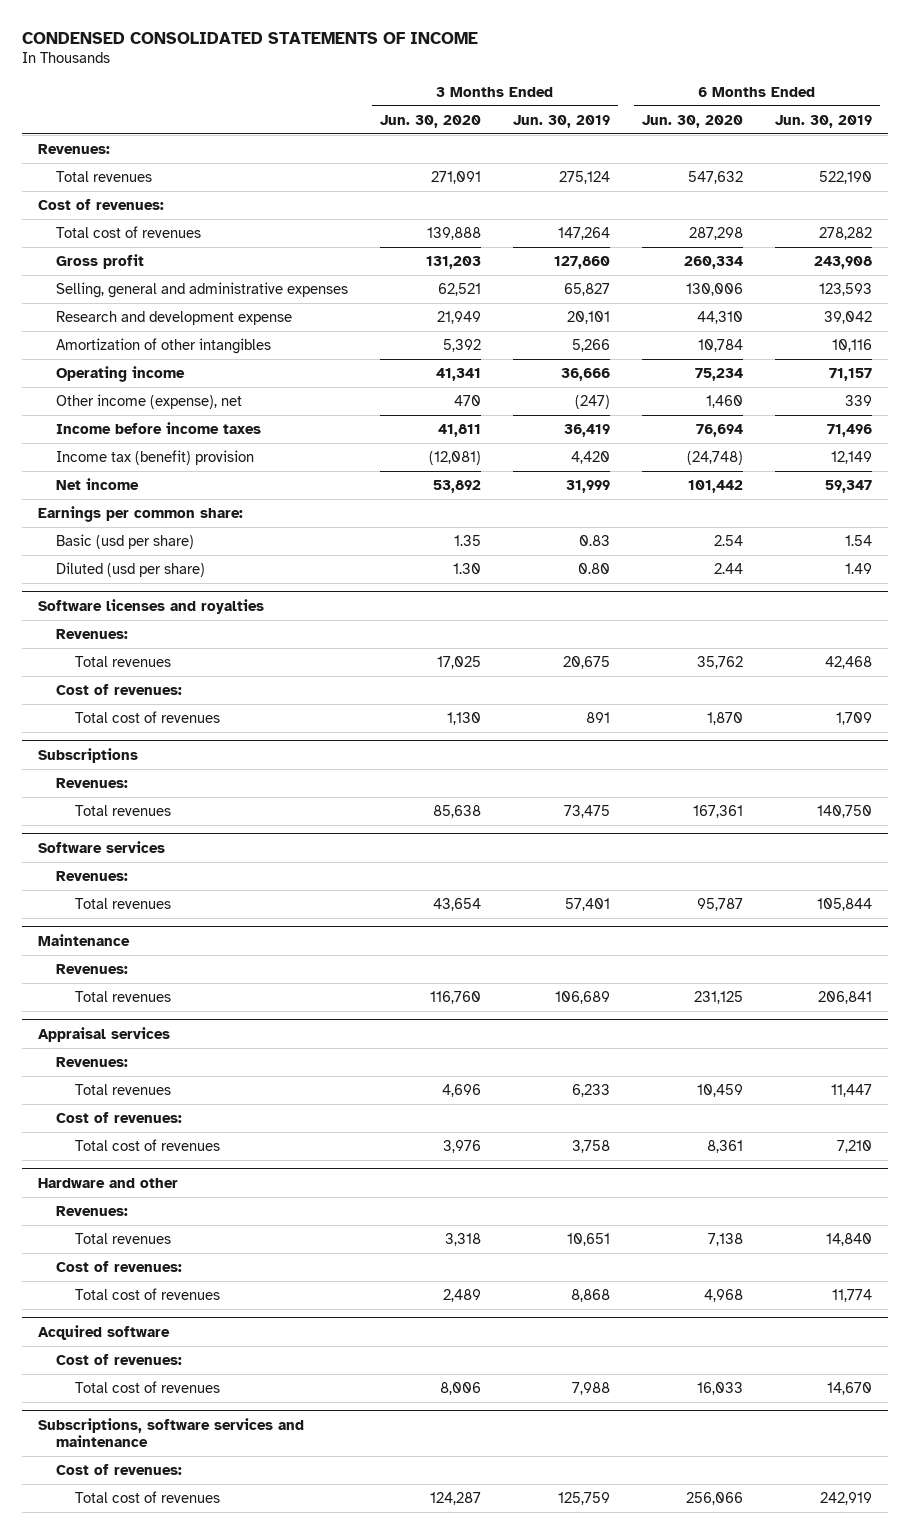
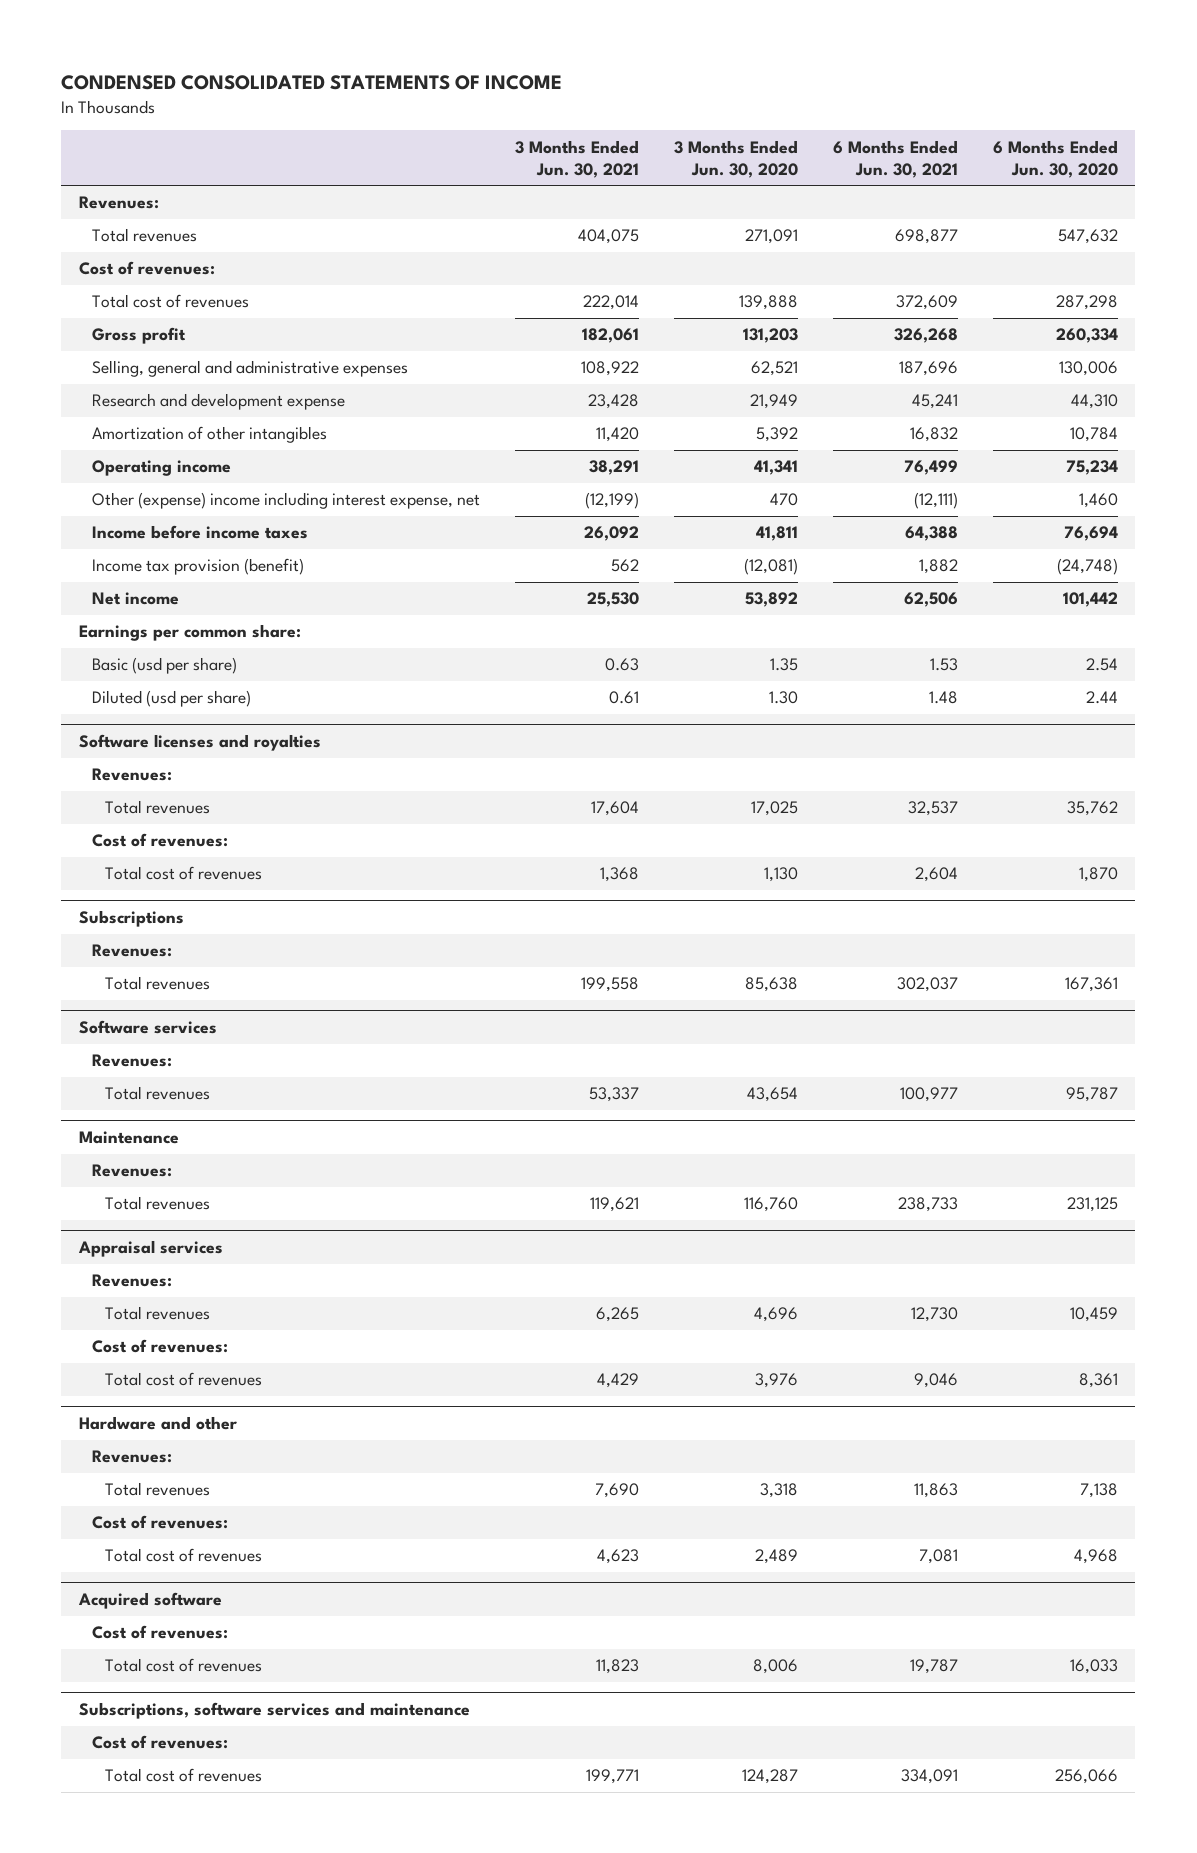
- | 3 Months Ended Jun. 30, 2020 | 3 Months Ended Jun. 30, 2019 | 6 Months Ended Jun. 30, 2020 | 6 Months Ended Jun. 30, 2019
+ | 3 Months Ended Jun. 30, 2021 | 3 Months Ended Jun. 30, 2020 | 6 Months Ended Jun. 30, 2021 | 6 Months Ended Jun. 30, 2020
- Other income (expense), net | 470 | (247) | 1,460 | 339
+ Other (expense) income including interest expense, net | (12,199) | 470 | (12,111) | 1,460
- Income tax (benefit) provision | (12,081) | 4,420 | (24,748) | 12,149
+ Income tax provision (benefit) | 562 | (12,081) | 1,882 | (24,748)

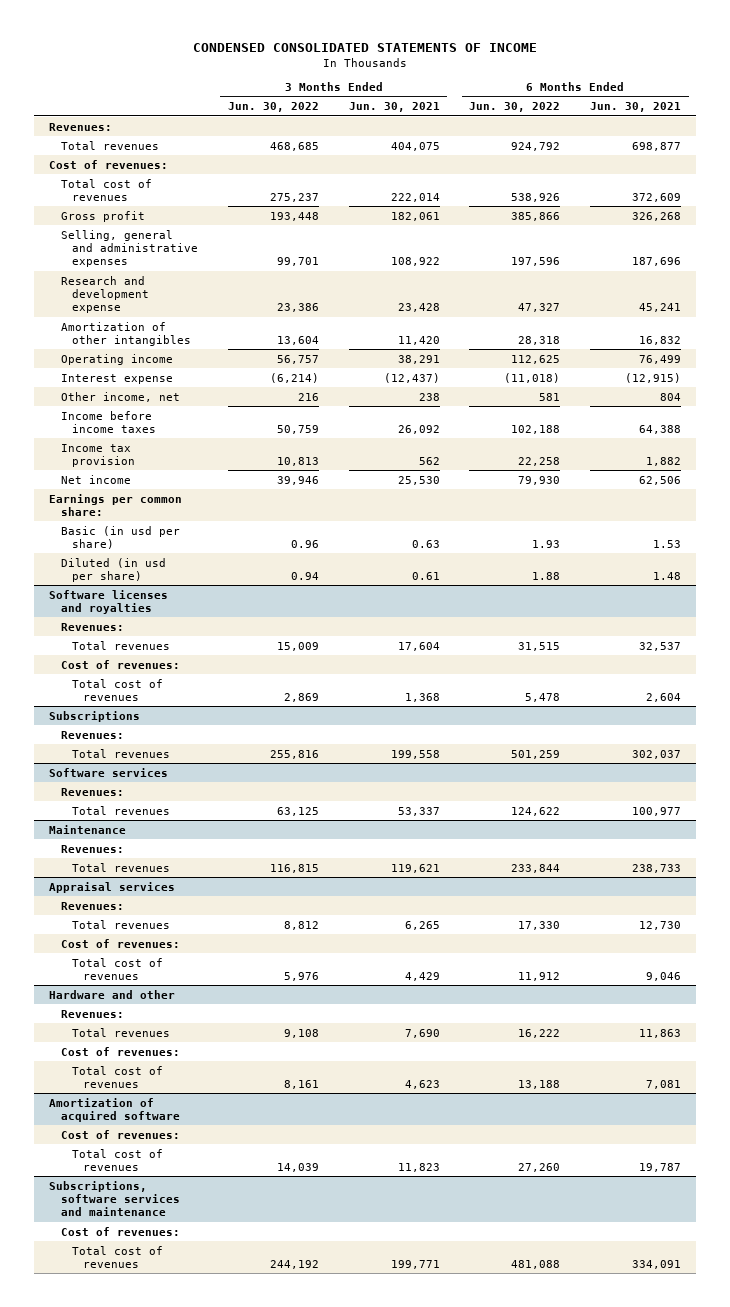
- | 3 Months Ended Jun. 30, 2021 | 3 Months Ended Jun. 30, 2020 | 6 Months Ended Jun. 30, 2021 | 6 Months Ended Jun. 30, 2020
+ | 3 Months Ended Jun. 30, 2022 | 3 Months Ended Jun. 30, 2021 | 6 Months Ended Jun. 30, 2022 | 6 Months Ended Jun. 30, 2021
- Other (expense) income including interest expense, net | (12,199) | 470 | (12,111) | 1,460
+ Interest expense | (6,214) | (12,437) | (11,018) | (12,915)
+ Other income, net | 216 | 238 | 581 | 804
- Income tax provision (benefit) | 562 | (12,081) | 1,882 | (24,748)
+ Income tax provision | 10,813 | 562 | 22,258 | 1,882
- Basic (usd per share) | 0.63 | 1.35 | 1.53 | 2.54
- Diluted (usd per share) | 0.61 | 1.30 | 1.48 | 2.44
+ Basic (in usd per share) | 0.96 | 0.63 | 1.93 | 1.53
+ Diluted (in usd per share) | 0.94 | 0.61 | 1.88 | 1.48
- Acquired software
+ Amortization of acquired software

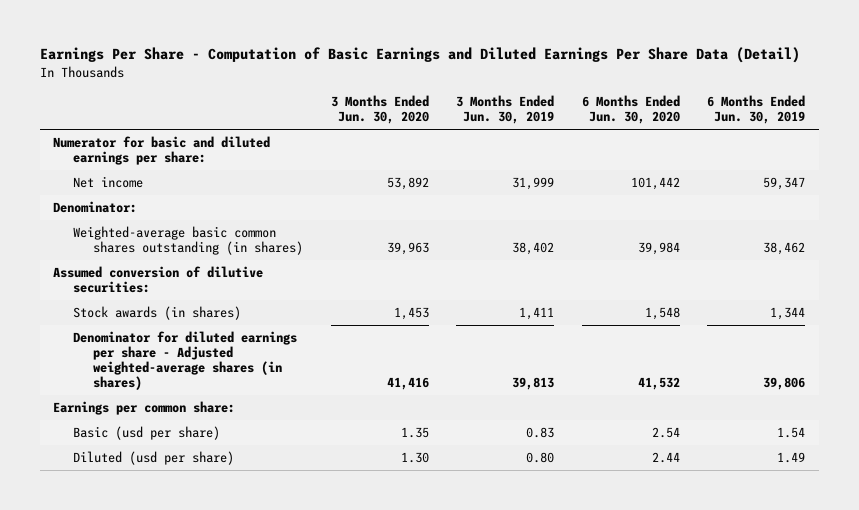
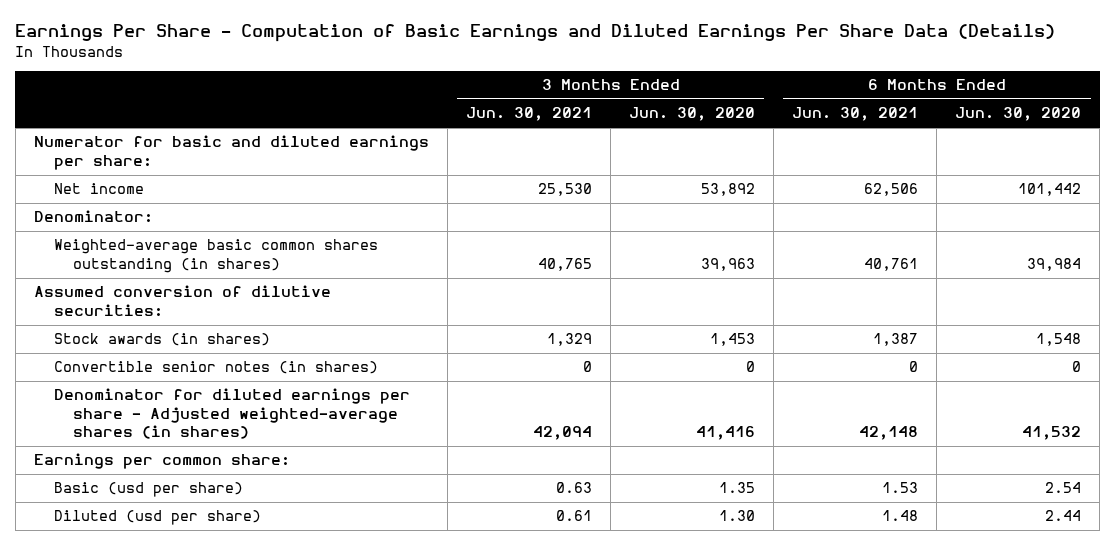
- Earnings Per Share - Computation of Basic Earnings and Diluted Earnings Per Share Data (Detail)
+ Earnings Per Share - Computation of Basic Earnings and Diluted Earnings Per Share Data (Details)
- | 3 Months Ended Jun. 30, 2020 | 3 Months Ended Jun. 30, 2019 | 6 Months Ended Jun. 30, 2020 | 6 Months Ended Jun. 30, 2019
+ | 3 Months Ended Jun. 30, 2021 | 3 Months Ended Jun. 30, 2020 | 6 Months Ended Jun. 30, 2021 | 6 Months Ended Jun. 30, 2020
+ Convertible senior notes (in shares) | 0 | 0 | 0 | 0

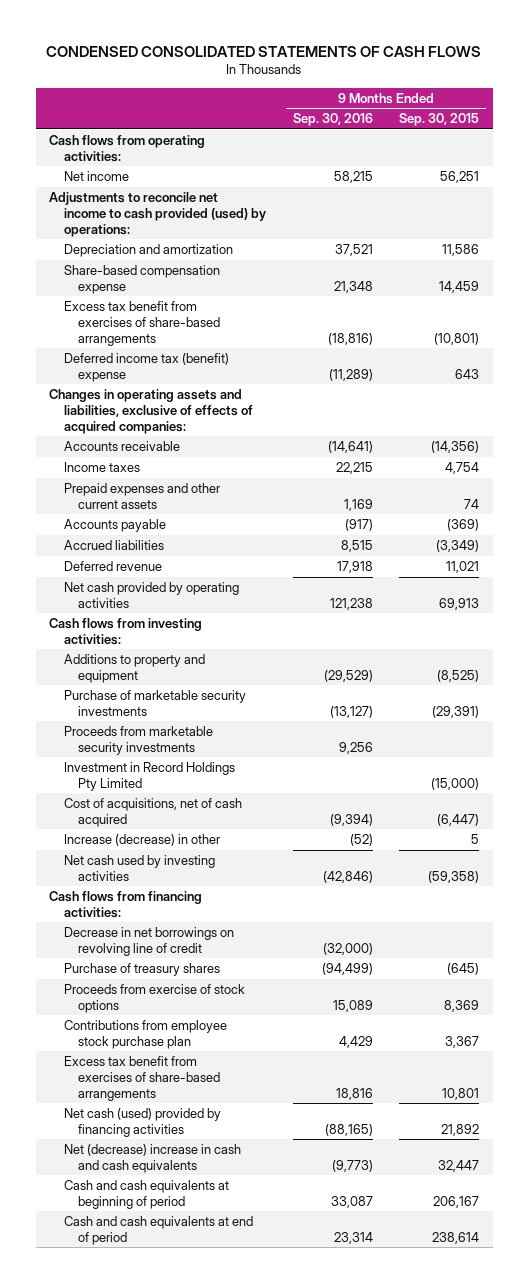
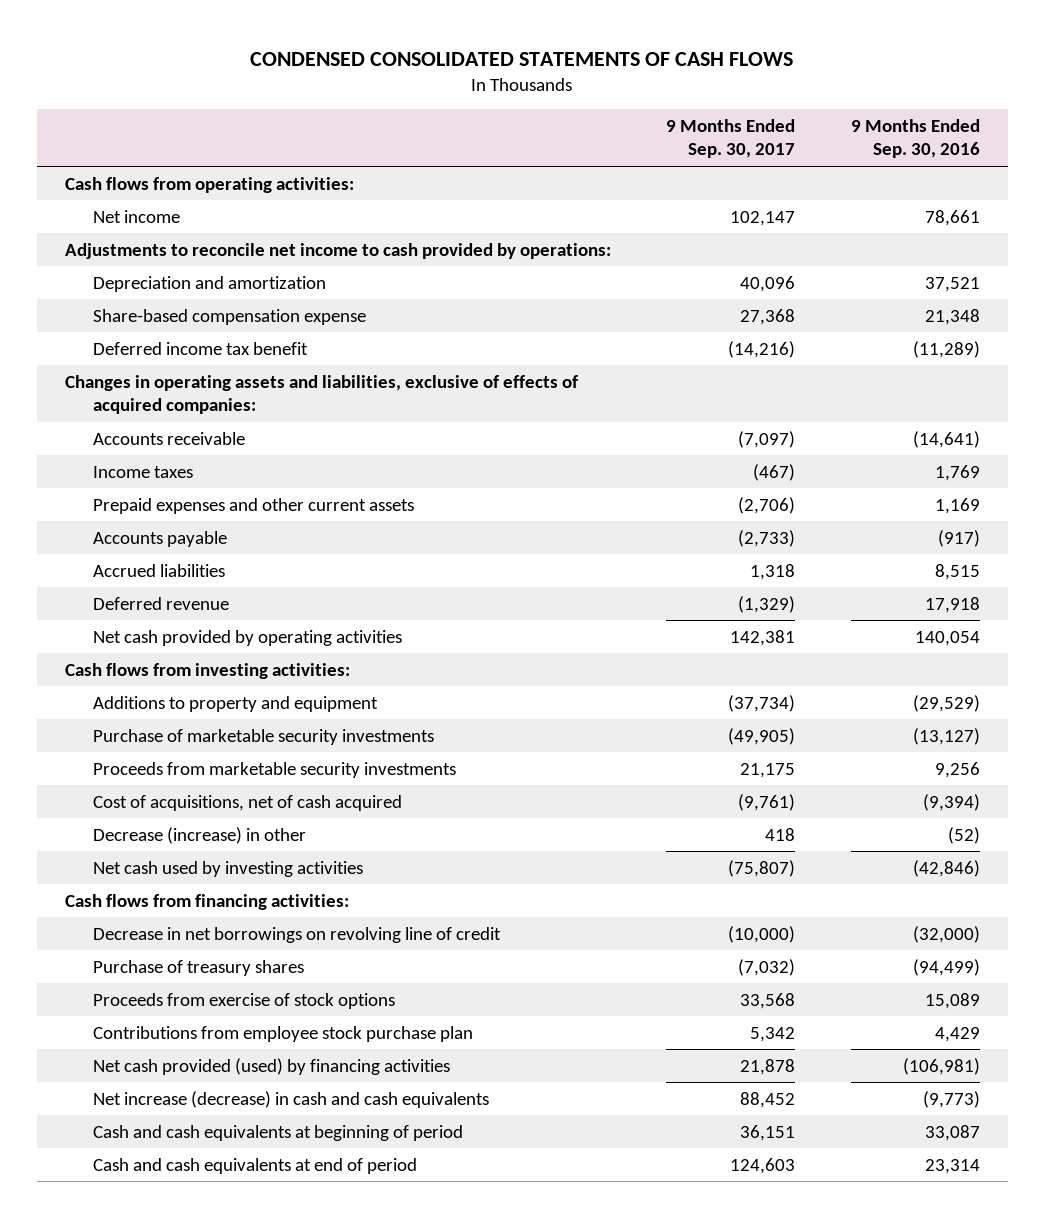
- | 9 Months Ended Sep. 30, 2016 | 9 Months Ended Sep. 30, 2015
+ | 9 Months Ended Sep. 30, 2017 | 9 Months Ended Sep. 30, 2016
- Net income | 58,215 | 56,251
- Adjustments to reconcile net income to cash provided (used) by operations:
+ Net income | 102,147 | 78,661
+ Adjustments to reconcile net income to cash provided by operations:
- Excess tax benefit from exercises of share-based arrangements | (18,816) | (10,801)
- Deferred income tax (benefit) expense | (11,289) | 643
+ Deferred income tax benefit | (14,216) | (11,289)
- Income taxes | 22,215 | 4,754
+ Income taxes | (467) | 1,769
- Net cash provided by operating activities | 121,238 | 69,913
+ Net cash provided by operating activities | 142,381 | 140,054
- Investment in Record Holdings Pty Limited | | (15,000)
- Increase (decrease) in other | (52) | 5
+ Decrease (increase) in other | 418 | (52)
- Excess tax benefit from exercises of share-based arrangements | 18,816 | 10,801
- Net cash (used) provided by financing activities | (88,165) | 21,892
- Net (decrease) increase in cash and cash equivalents | (9,773) | 32,447
+ Net cash provided (used) by financing activities | 21,878 | (106,981)
+ Net increase (decrease) in cash and cash equivalents | 88,452 | (9,773)

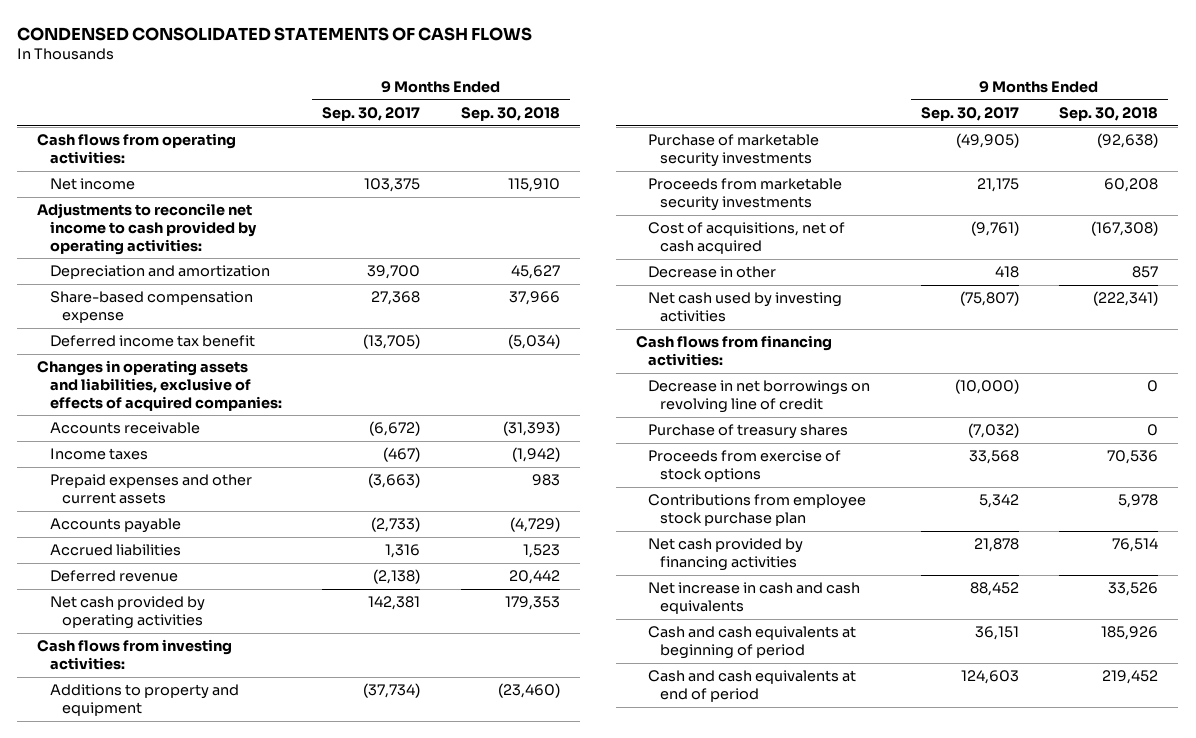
- | 9 Months Ended Sep. 30, 2017 | 9 Months Ended Sep. 30, 2016
+ | 9 Months Ended Sep. 30, 2017 | 9 Months Ended Sep. 30, 2018
- Net income | 102,147 | 78,661
- Adjustments to reconcile net income to cash provided by operations:
- Depreciation and amortization | 40,096 | 37,521
+ Net income | 103,375 | 115,910
+ Adjustments to reconcile net income to cash provided by operating activities:
+ Depreciation and amortization | 39,700 | 45,627
- Deferred income tax benefit | (14,216) | (11,289)
+ Deferred income tax benefit | (13,705) | (5,034)
- Accounts receivable | (7,097) | (14,641)
+ Accounts receivable | (6,672) | (31,393)
- Prepaid expenses and other current assets | (2,706) | 1,169
+ Prepaid expenses and other current assets | (3,663) | 983
- Accrued liabilities | 1,318 | 8,515
- Deferred revenue | (1,329) | 17,918
+ Accrued liabilities | 1,316 | 1,523
+ Deferred revenue | (2,138) | 20,442
- Decrease (increase) in other | 418 | (52)
+ Decrease in other | 418 | 857
- Net cash provided (used) by financing activities | 21,878 | (106,981)
- Net increase (decrease) in cash and cash equivalents | 88,452 | (9,773)
+ Net cash provided by financing activities | 21,878 | 76,514
+ Net increase in cash and cash equivalents | 88,452 | 33,526

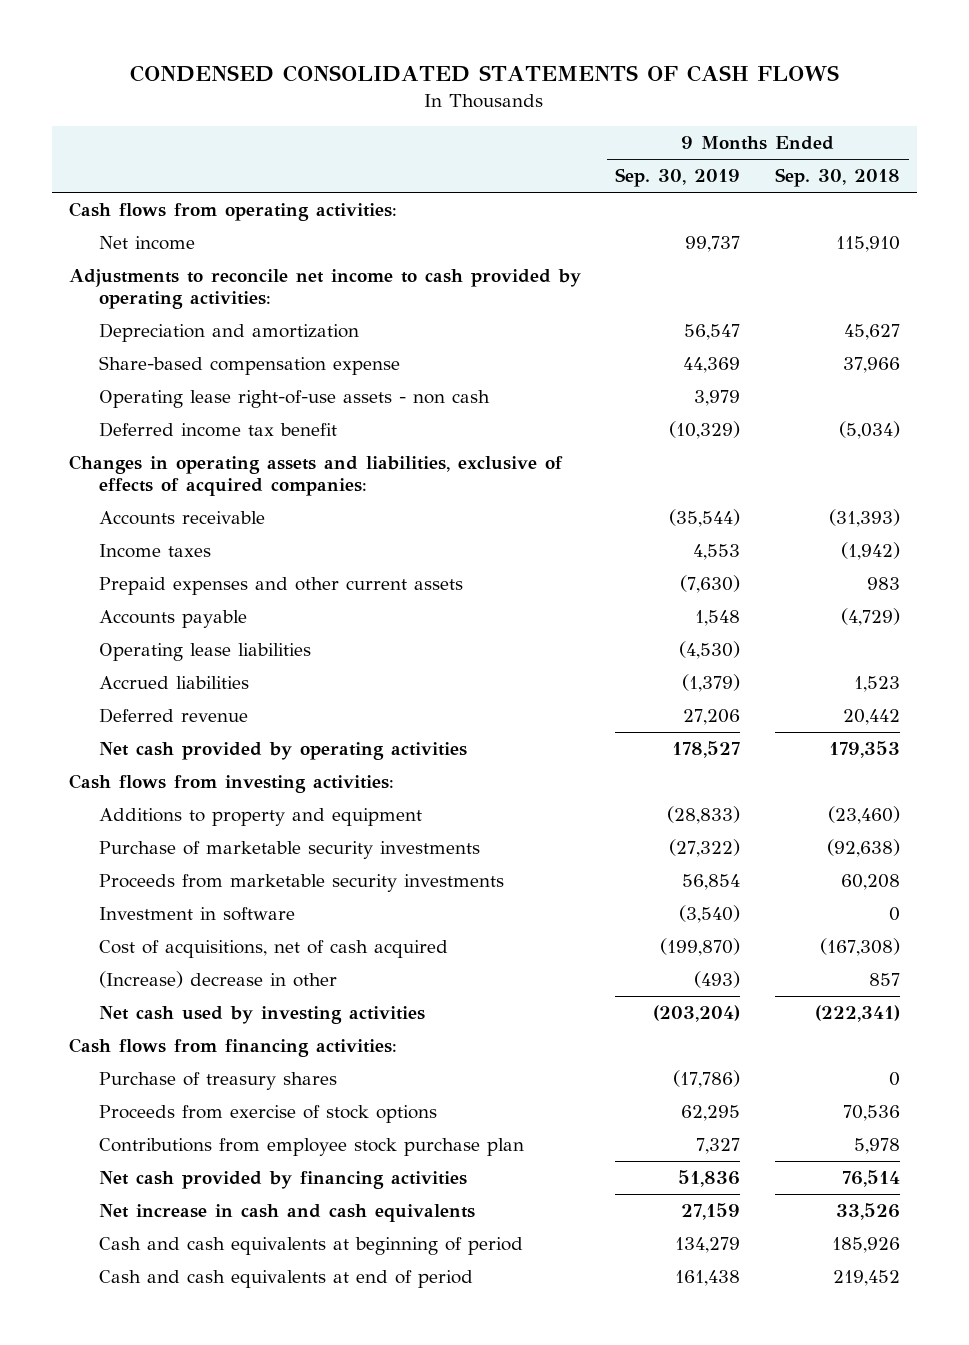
- | 9 Months Ended Sep. 30, 2017 | 9 Months Ended Sep. 30, 2018
+ | 9 Months Ended Sep. 30, 2019 | 9 Months Ended Sep. 30, 2018
+ Operating lease right-of-use assets - non cash | 3,979 |
+ Operating lease liabilities | (4,530) |
+ Investment in software | (3,540) | 0
- Decrease in other | 418 | 857
+ (Increase) decrease in other | (493) | 857
- Decrease in net borrowings on revolving line of credit | (10,000) | 0

